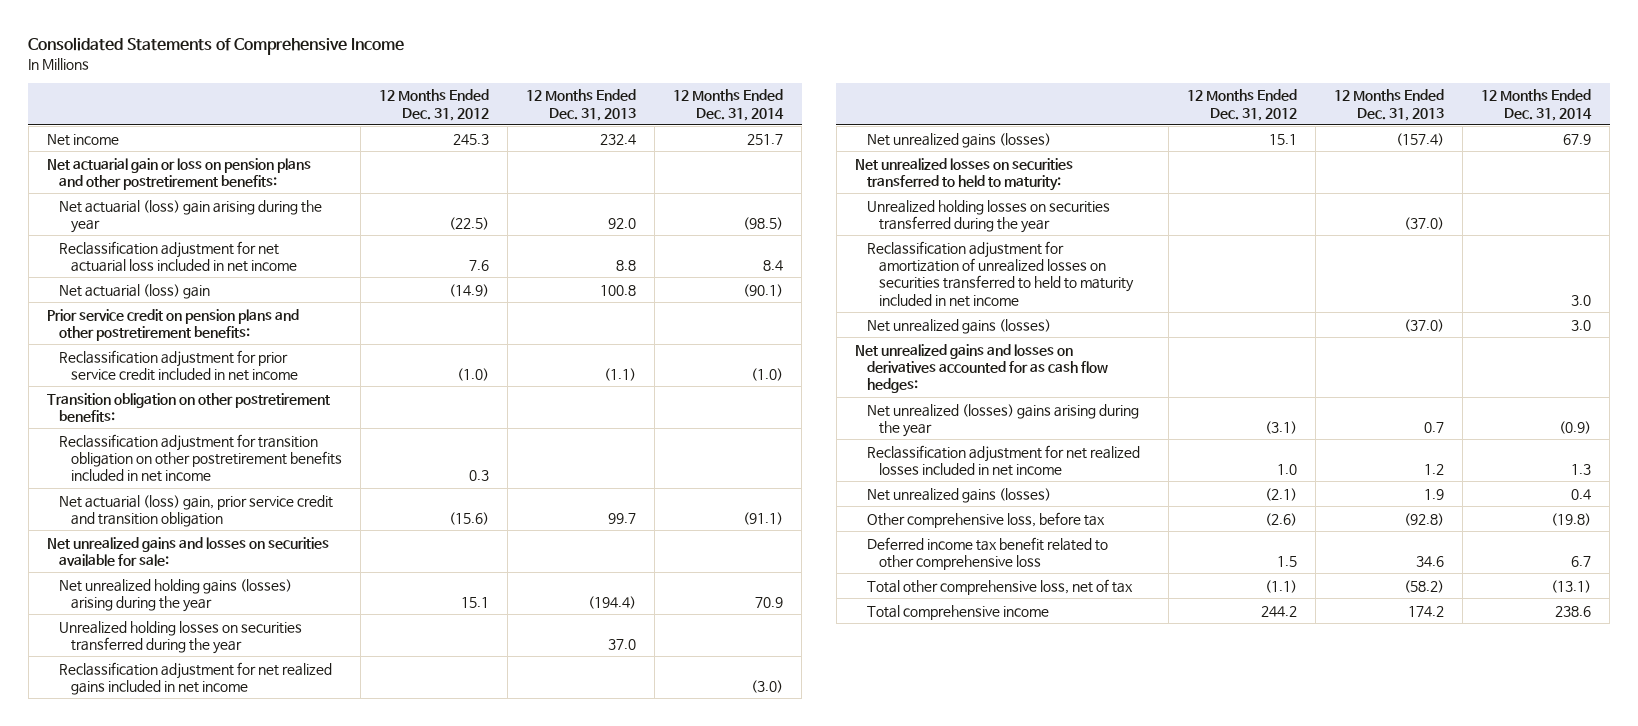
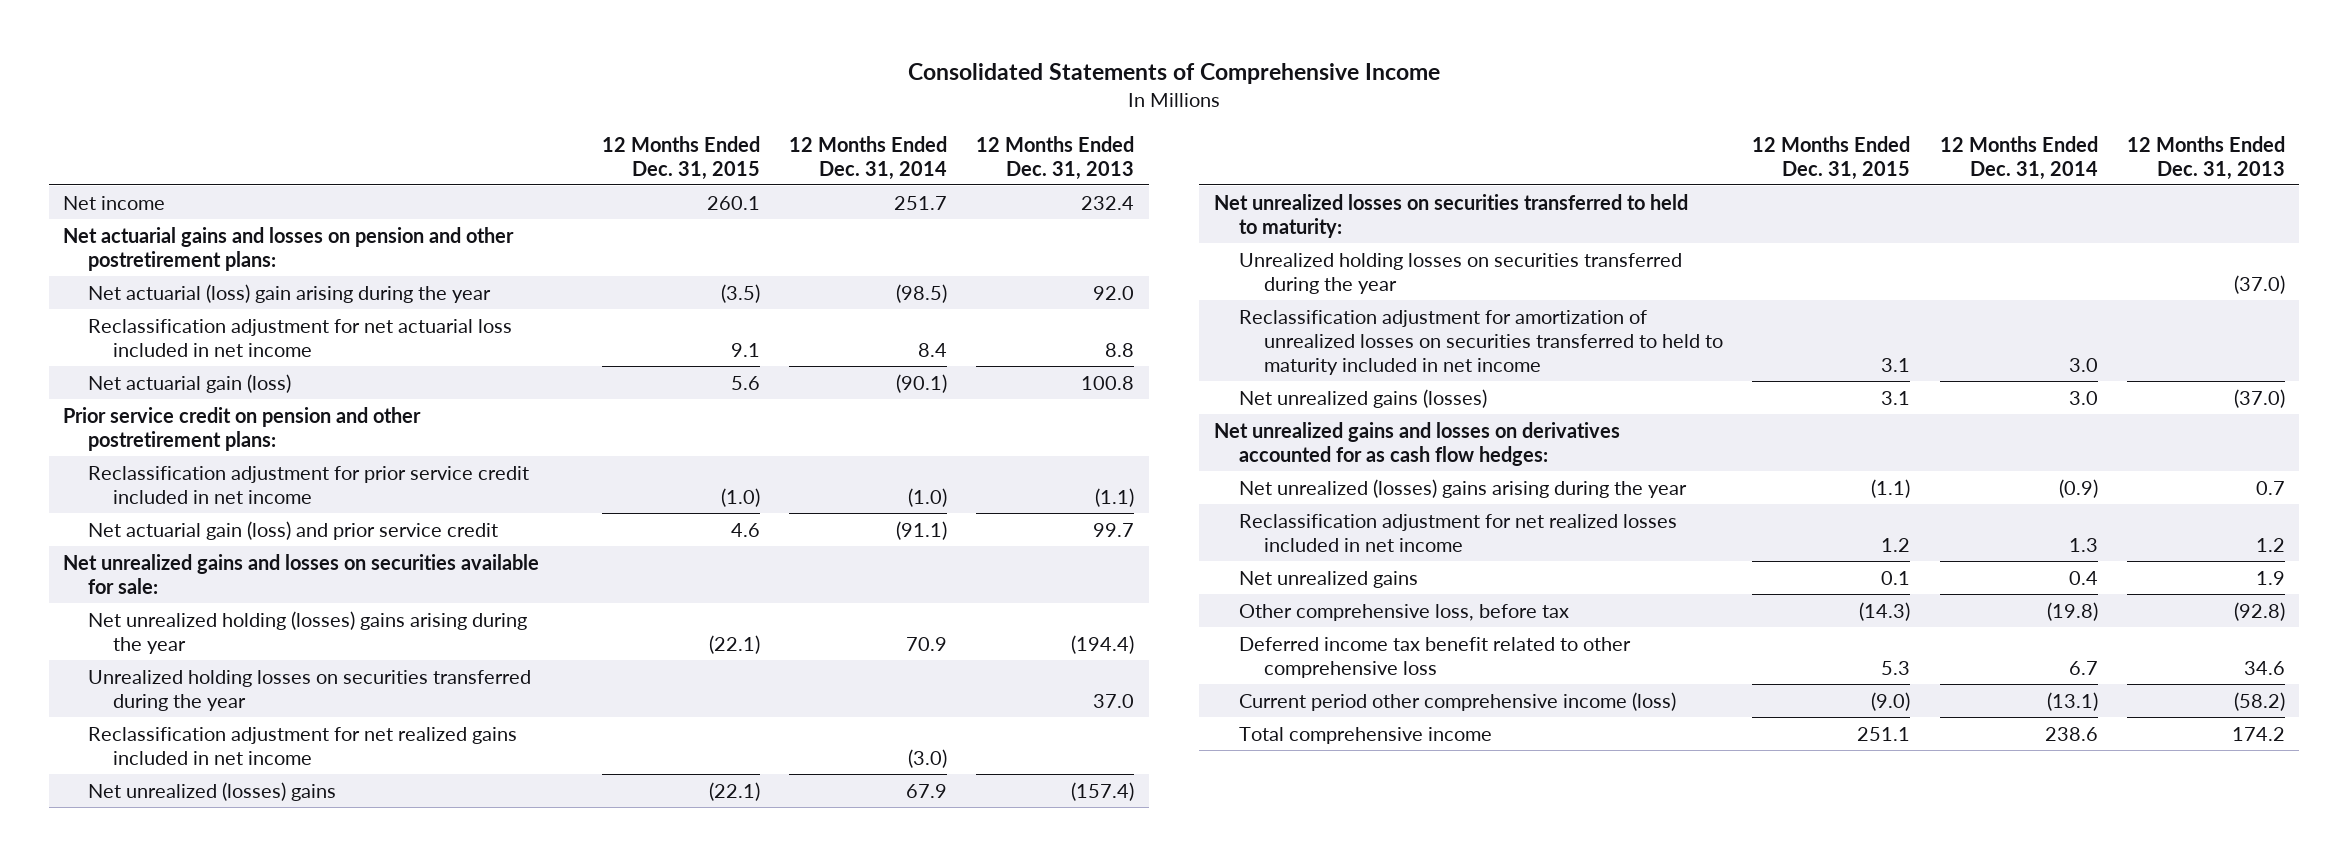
- | 12 Months Ended Dec. 31, 2012 | 12 Months Ended Dec. 31, 2013 | 12 Months Ended Dec. 31, 2014
+ | 12 Months Ended Dec. 31, 2015 | 12 Months Ended Dec. 31, 2014 | 12 Months Ended Dec. 31, 2013
- Net actuarial gain or loss on pension plans and other postretirement benefits:
+ Net actuarial gains and losses on pension and other postretirement plans:
- Net actuarial (loss) gain | (14.9) | 100.8 | (90.1)
- Prior service credit on pension plans and other postretirement benefits:
+ Net actuarial gain (loss) | 5.6 | (90.1) | 100.8
+ Prior service credit on pension and other postretirement plans:
- Transition obligation on other postretirement benefits:
- Reclassification adjustment for transition obligation on other postretirement benefits included in net income | 0.3 | |
- Net actuarial (loss) gain, prior service credit and transition obligation | (15.6) | 99.7 | (91.1)
+ Net actuarial gain (loss) and prior service credit | 4.6 | (91.1) | 99.7
- Net unrealized holding gains (losses) arising during the year | 15.1 | (194.4) | 70.9
+ Net unrealized holding (losses) gains arising during the year | (22.1) | 70.9 | (194.4)
- Net unrealized gains (losses) | 15.1 | (157.4) | 67.9
+ Net unrealized (losses) gains | (22.1) | 67.9 | (157.4)
- Net unrealized gains (losses) | (2.1) | 1.9 | 0.4
+ Net unrealized gains | 0.1 | 0.4 | 1.9
- Total other comprehensive loss, net of tax | (1.1) | (58.2) | (13.1)
+ Current period other comprehensive income (loss) | (9.0) | (13.1) | (58.2)

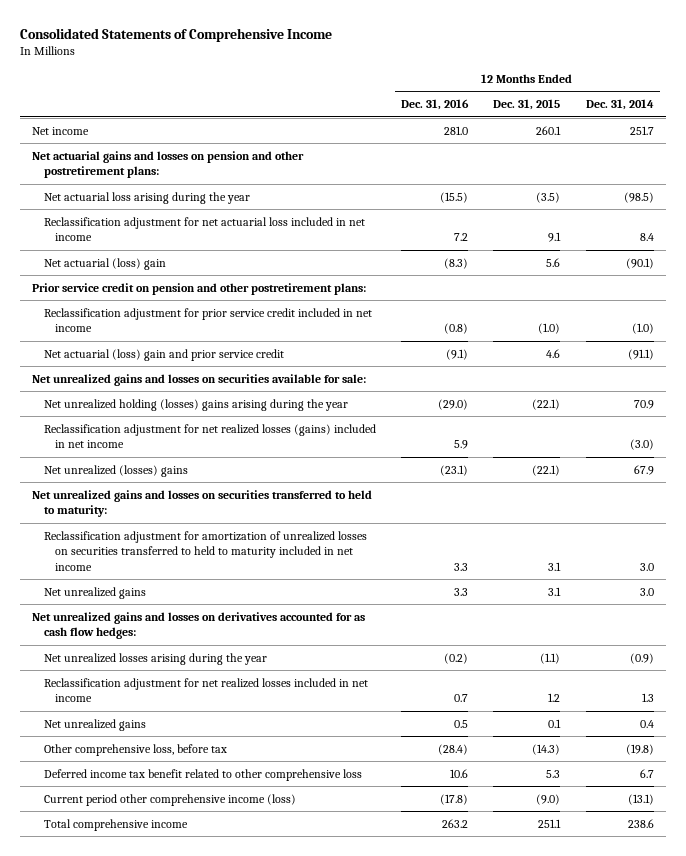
- | 12 Months Ended Dec. 31, 2015 | 12 Months Ended Dec. 31, 2014 | 12 Months Ended Dec. 31, 2013
+ | 12 Months Ended Dec. 31, 2016 | 12 Months Ended Dec. 31, 2015 | 12 Months Ended Dec. 31, 2014
- Net actuarial (loss) gain arising during the year | (3.5) | (98.5) | 92.0
+ Net actuarial loss arising during the year | (15.5) | (3.5) | (98.5)
- Net actuarial gain (loss) | 5.6 | (90.1) | 100.8
+ Net actuarial (loss) gain | (8.3) | 5.6 | (90.1)
- Net actuarial gain (loss) and prior service credit | 4.6 | (91.1) | 99.7
+ Net actuarial (loss) gain and prior service credit | (9.1) | 4.6 | (91.1)
- Unrealized holding losses on securities transferred during the year | | | 37.0
- Reclassification adjustment for net realized gains included in net income | | (3.0) |
+ Reclassification adjustment for net realized losses (gains) included in net income | 5.9 | | (3.0)
- Net unrealized losses on securities transferred to held to maturity:
- Unrealized holding losses on securities transferred during the year | | | (37.0)
+ Net unrealized gains and losses on securities transferred to held to maturity:
- Net unrealized gains (losses) | 3.1 | 3.0 | (37.0)
+ Net unrealized gains | 3.3 | 3.1 | 3.0
- Net unrealized (losses) gains arising during the year | (1.1) | (0.9) | 0.7
+ Net unrealized losses arising during the year | (0.2) | (1.1) | (0.9)

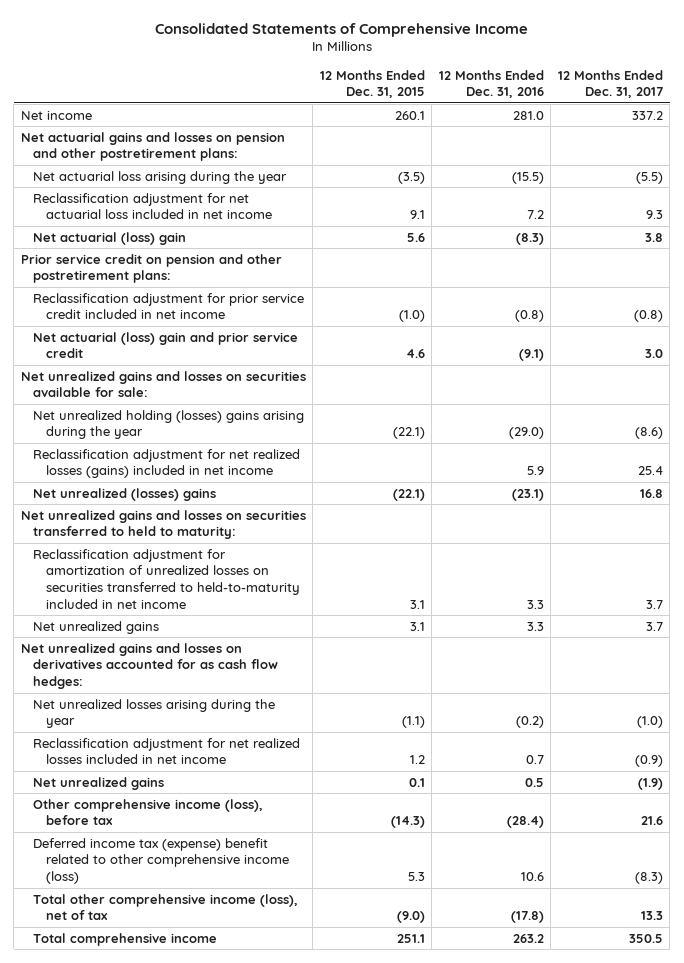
- | 12 Months Ended Dec. 31, 2016 | 12 Months Ended Dec. 31, 2015 | 12 Months Ended Dec. 31, 2014
+ | 12 Months Ended Dec. 31, 2015 | 12 Months Ended Dec. 31, 2016 | 12 Months Ended Dec. 31, 2017
- Reclassification adjustment for amortization of unrealized losses on securities transferred to held to maturity included in net income | 3.3 | 3.1 | 3.0
+ Reclassification adjustment for amortization of unrealized losses on securities transferred to held-to-maturity included in net income | 3.1 | 3.3 | 3.7
- Other comprehensive loss, before tax | (28.4) | (14.3) | (19.8)
- Deferred income tax benefit related to other comprehensive loss | 10.6 | 5.3 | 6.7
- Current period other comprehensive income (loss) | (17.8) | (9.0) | (13.1)
+ Other comprehensive income (loss), before tax | (14.3) | (28.4) | 21.6
+ Deferred income tax (expense) benefit related to other comprehensive income (loss) | 5.3 | 10.6 | (8.3)
+ Total other comprehensive income (loss), net of tax | (9.0) | (17.8) | 13.3

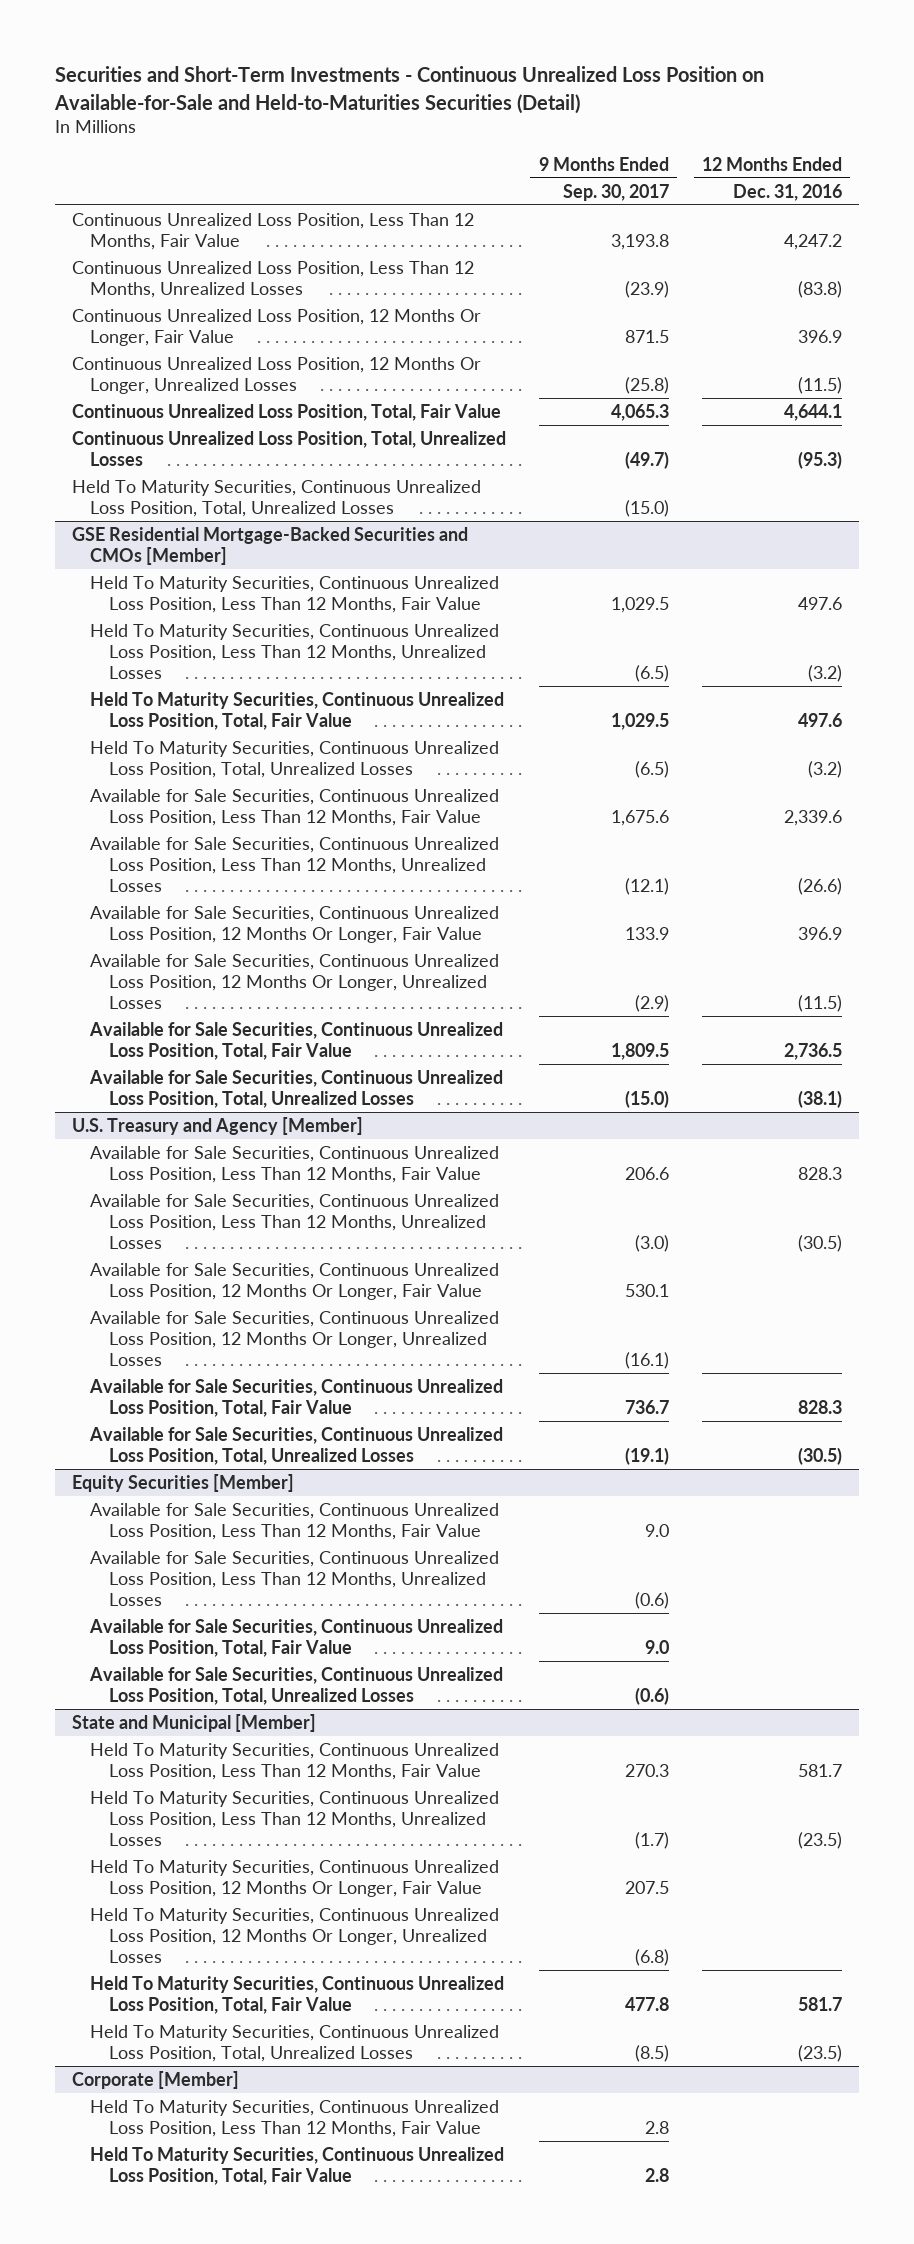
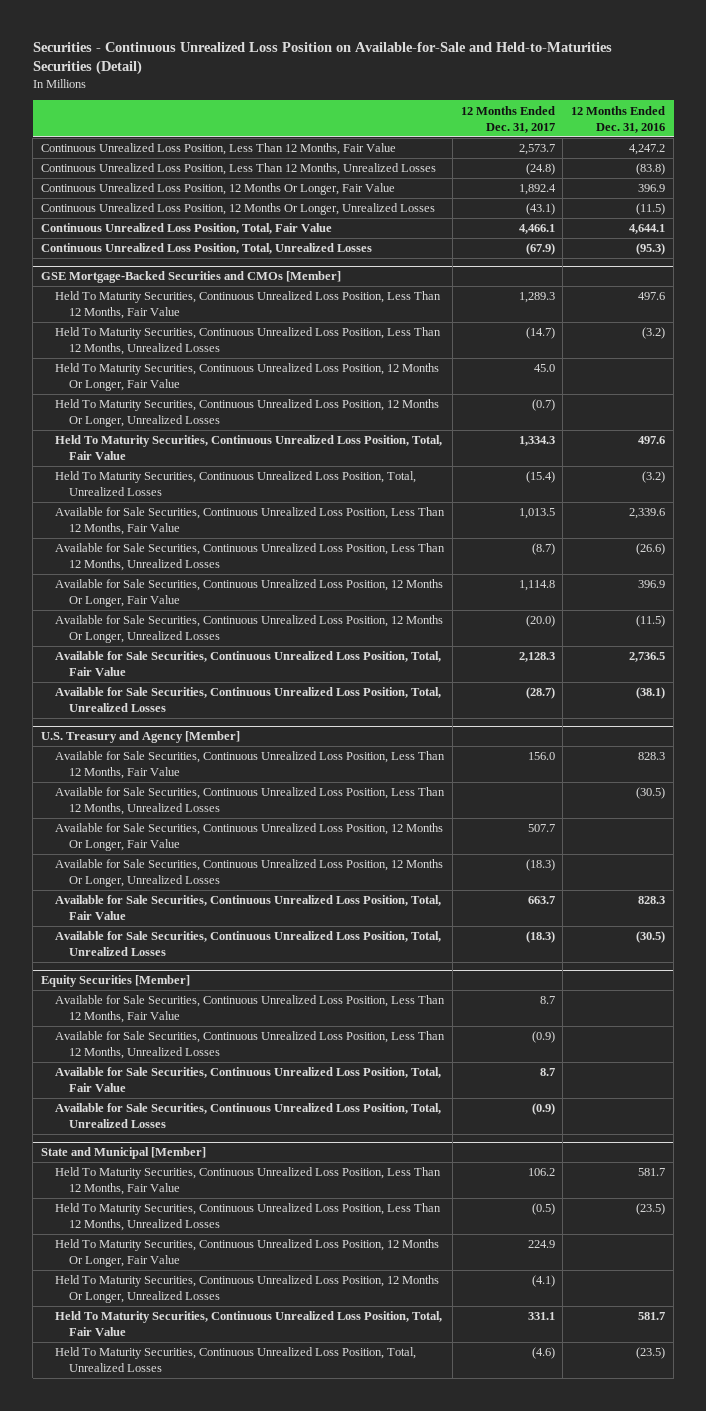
- Securities and Short-Term Investments - Continuous Unrealized Loss Position on Available-for-Sale and Held-to-Maturities Securities (Detail)
+ Securities - Continuous Unrealized Loss Position on Available-for-Sale and Held-to-Maturities Securities (Detail)
- | 9 Months Ended Sep. 30, 2017 | 12 Months Ended Dec. 31, 2016
+ | 12 Months Ended Dec. 31, 2017 | 12 Months Ended Dec. 31, 2016
- Held To Maturity Securities, Continuous Unrealized Loss Position, Total, Unrealized Losses | (15.0) |
- GSE Residential Mortgage-Backed Securities and CMOs [Member]
+ GSE Mortgage-Backed Securities and CMOs [Member]
+ Held To Maturity Securities, Continuous Unrealized Loss Position, 12 Months Or Longer, Fair Value | 45.0 |
+ Held To Maturity Securities, Continuous Unrealized Loss Position, 12 Months Or Longer, Unrealized Losses | (0.7) |
- Corporate [Member]
- Held To Maturity Securities, Continuous Unrealized Loss Position, Less Than 12 Months, Fair Value | 2.8 |
- Held To Maturity Securities, Continuous Unrealized Loss Position, Total, Fair Value | 2.8 |

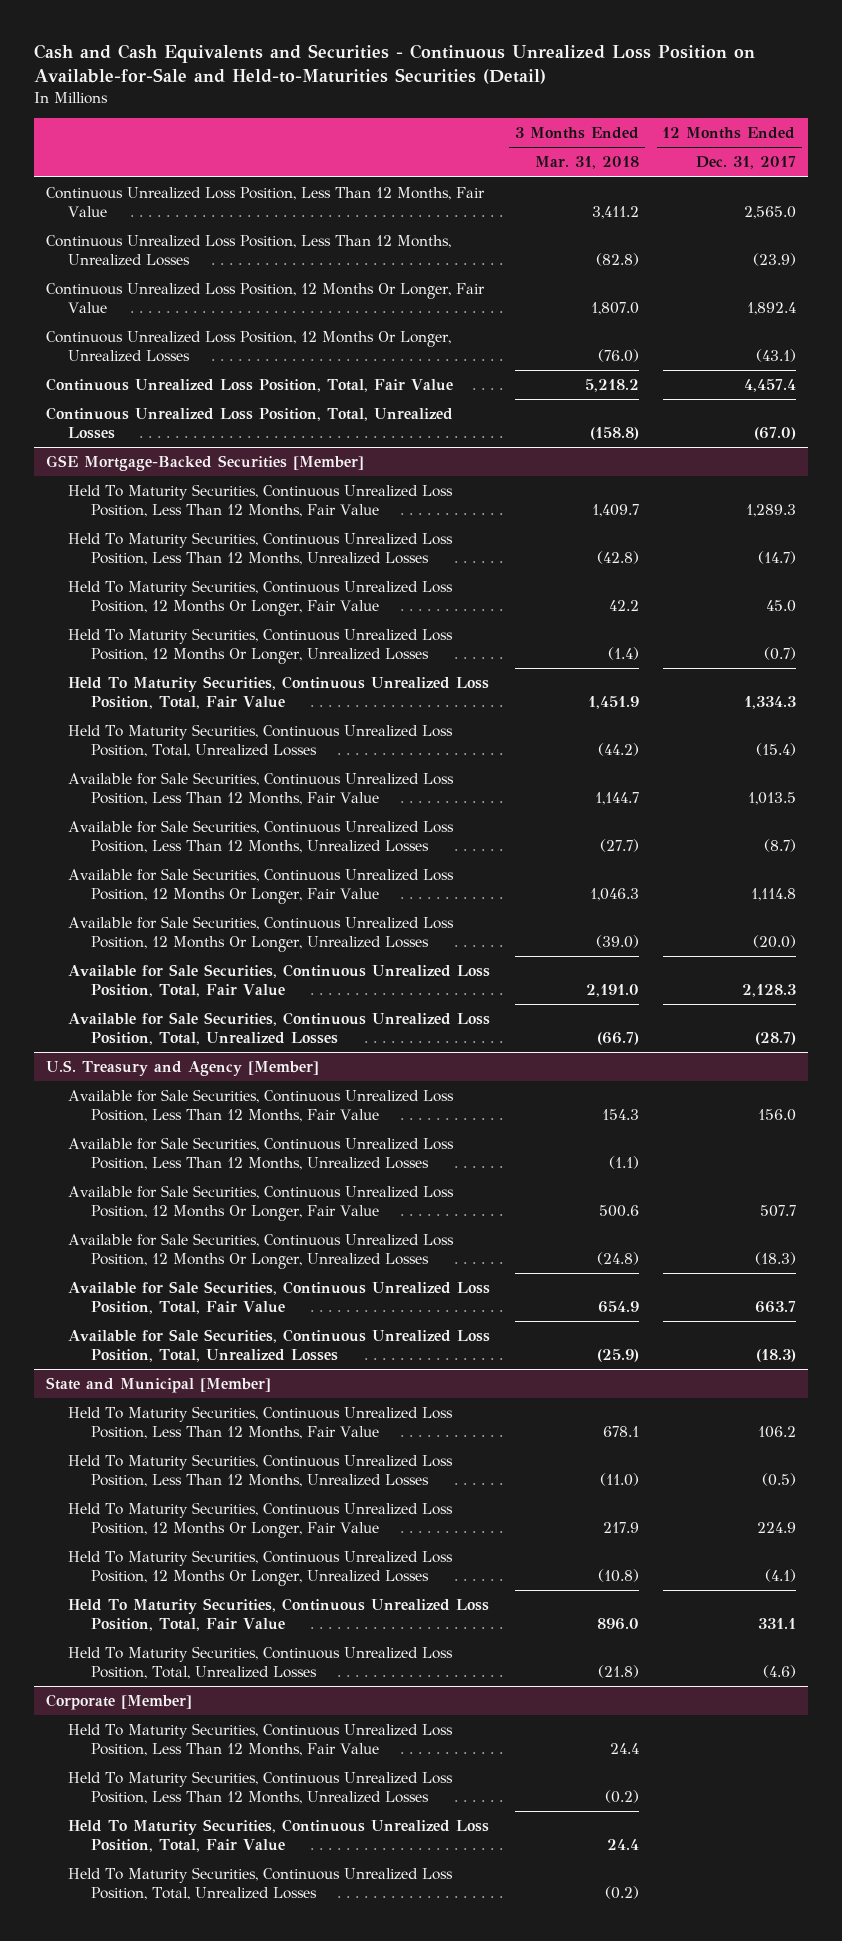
- Securities - Continuous Unrealized Loss Position on Available-for-Sale and Held-to-Maturities Securities (Detail)
+ Cash and Cash Equivalents and Securities - Continuous Unrealized Loss Position on Available-for-Sale and Held-to-Maturities Securities (Detail)
- | 12 Months Ended Dec. 31, 2017 | 12 Months Ended Dec. 31, 2016
+ | 3 Months Ended Mar. 31, 2018 | 12 Months Ended Dec. 31, 2017
- Continuous Unrealized Loss Position, Less Than 12 Months, Fair Value | 2,573.7 | 4,247.2
- Continuous Unrealized Loss Position, Less Than 12 Months, Unrealized Losses | (24.8) | (83.8)
+ Continuous Unrealized Loss Position, Less Than 12 Months, Fair Value | 3,411.2 | 2,565.0
+ Continuous Unrealized Loss Position, Less Than 12 Months, Unrealized Losses | (82.8) | (23.9)
- Continuous Unrealized Loss Position, Total, Fair Value | 4,466.1 | 4,644.1
- Continuous Unrealized Loss Position, Total, Unrealized Losses | (67.9) | (95.3)
- GSE Mortgage-Backed Securities and CMOs [Member]
+ Continuous Unrealized Loss Position, Total, Fair Value | 5,218.2 | 4,457.4
+ Continuous Unrealized Loss Position, Total, Unrealized Losses | (158.8) | (67.0)
+ GSE Mortgage-Backed Securities [Member]
- Equity Securities [Member]
- Available for Sale Securities, Continuous Unrealized Loss Position, Less Than 12 Months, Fair Value | 8.7 |
- Available for Sale Securities, Continuous Unrealized Loss Position, Less Than 12 Months, Unrealized Losses | (0.9) |
- Available for Sale Securities, Continuous Unrealized Loss Position, Total, Fair Value | 8.7 |
- Available for Sale Securities, Continuous Unrealized Loss Position, Total, Unrealized Losses | (0.9) |
+ Corporate [Member]
+ Held To Maturity Securities, Continuous Unrealized Loss Position, Less Than 12 Months, Fair Value | 24.4 |
+ Held To Maturity Securities, Continuous Unrealized Loss Position, Less Than 12 Months, Unrealized Losses | (0.2) |
+ Held To Maturity Securities, Continuous Unrealized Loss Position, Total, Fair Value | 24.4 |
+ Held To Maturity Securities, Continuous Unrealized Loss Position, Total, Unrealized Losses | (0.2) |

